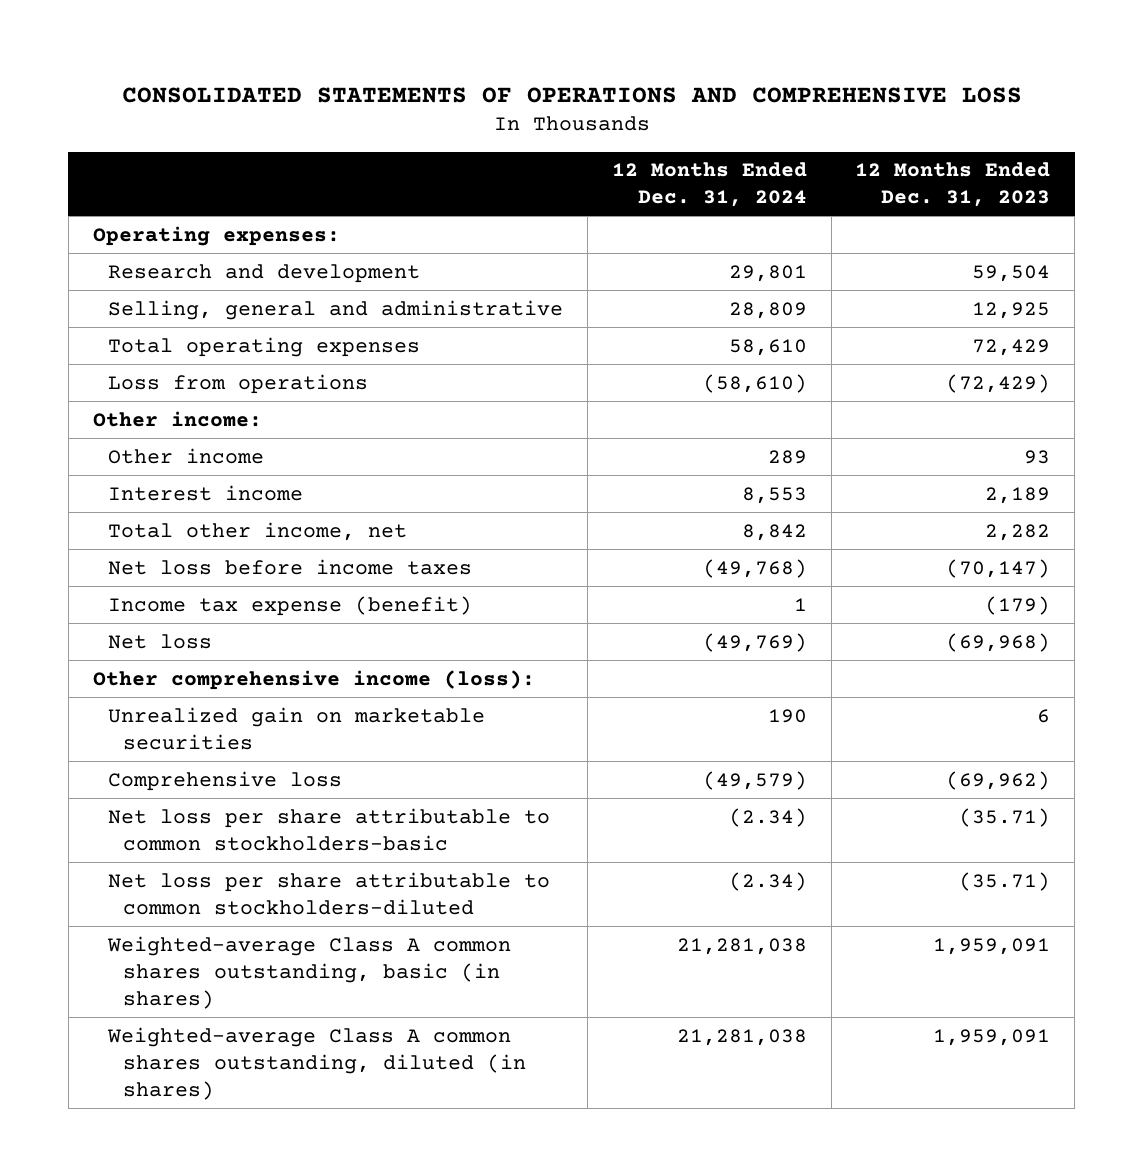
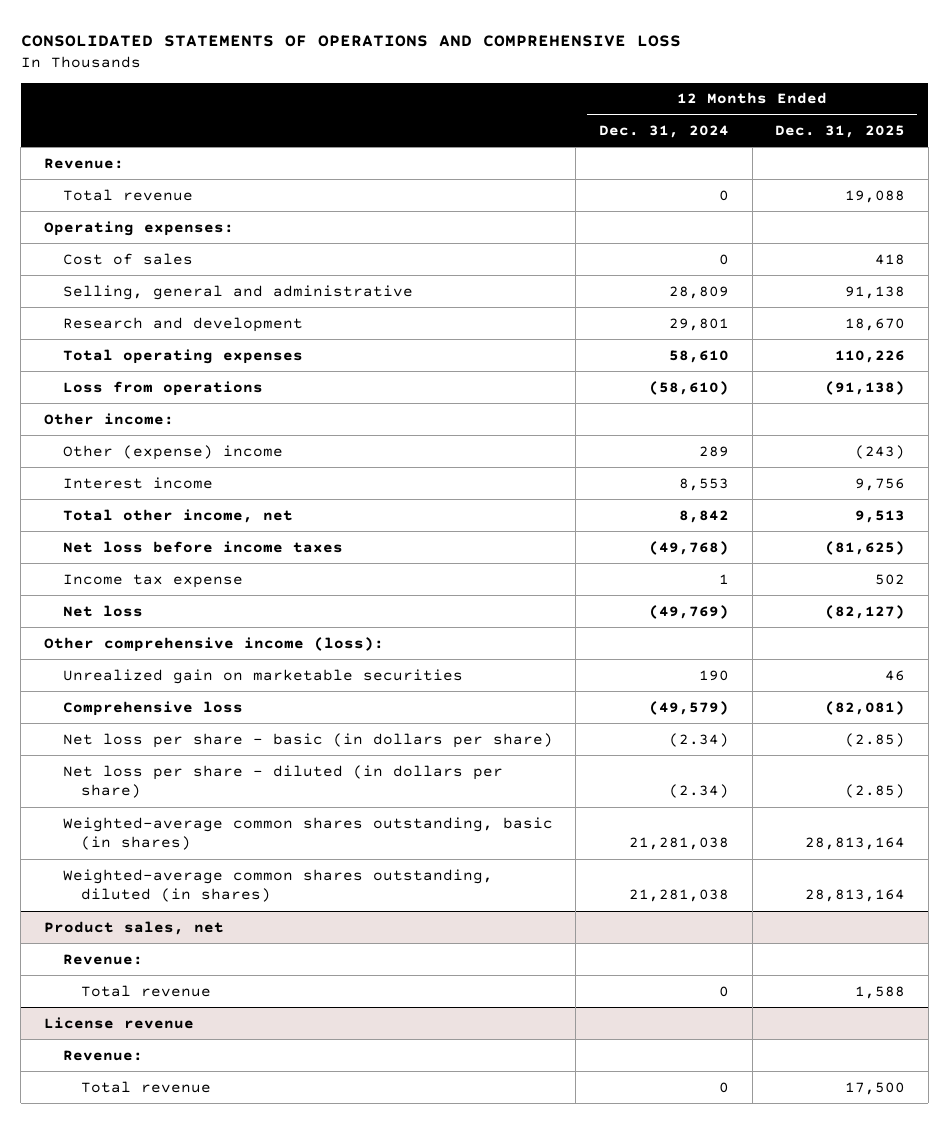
- | 12 Months Ended Dec. 31, 2024 | 12 Months Ended Dec. 31, 2023
+ | 12 Months Ended Dec. 31, 2024 | 12 Months Ended Dec. 31, 2025
+ Revenue:
+ Total revenue | 0 | 19,088
+ Cost of sales | 0 | 418
moved down: Research and development | 29,801 | 18,670
- Other income | 289 | 93
+ Other (expense) income | 289 | (243)
- Income tax expense (benefit) | 1 | (179)
+ Income tax expense | 1 | 502
- Net loss per share attributable to common stockholders-basic | (2.34) | (35.71)
- Net loss per share attributable to common stockholders-diluted | (2.34) | (35.71)
- Weighted-average Class A common shares outstanding, basic (in shares) | 21,281,038 | 1,959,091
- Weighted-average Class A common shares outstanding, diluted (in shares) | 21,281,038 | 1,959,091
+ Net loss per share - basic (in dollars per share) | (2.34) | (2.85)
+ Net loss per share - diluted (in dollars per share) | (2.34) | (2.85)
+ Weighted-average common shares outstanding, basic (in shares) | 21,281,038 | 28,813,164
+ Weighted-average common shares outstanding, diluted (in shares) | 21,281,038 | 28,813,164
+ Product sales, net
+ Revenue:
+ Total revenue | 0 | 1,588
+ License revenue
+ Revenue:
+ Total revenue | 0 | 17,500

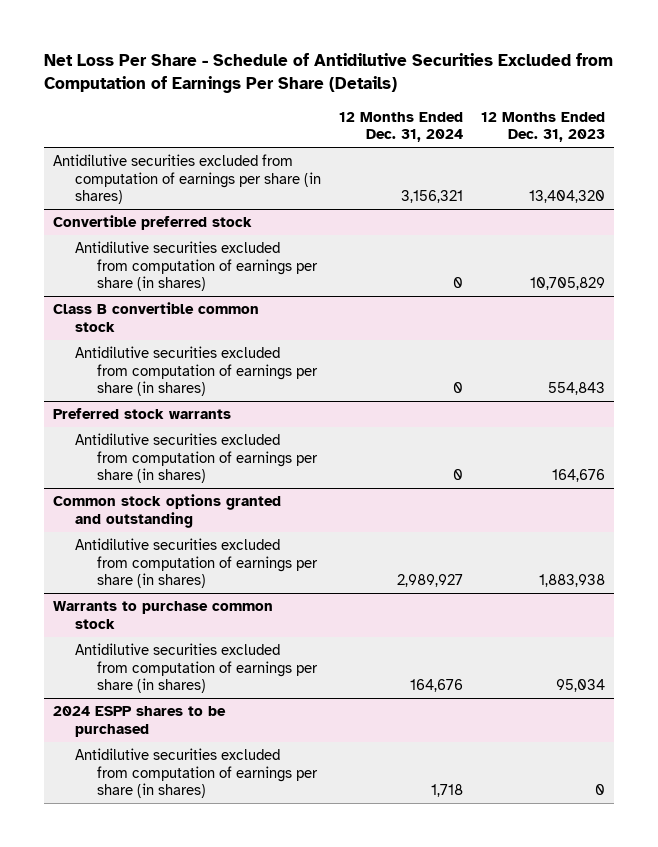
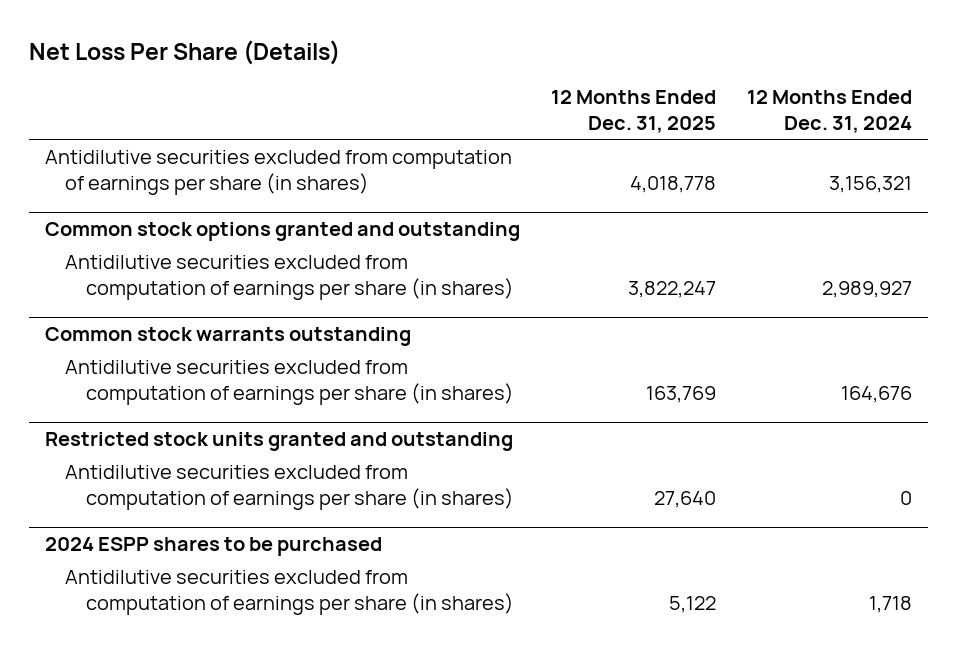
- Net Loss Per Share - Schedule of Antidilutive Securities Excluded from Computation of Earnings Per Share (Details)
+ Net Loss Per Share (Details)
- | 12 Months Ended Dec. 31, 2024 | 12 Months Ended Dec. 31, 2023
+ | 12 Months Ended Dec. 31, 2025 | 12 Months Ended Dec. 31, 2024
- Convertible preferred stock
- Antidilutive securities excluded from computation of earnings per share (in shares) | 0 | 10,705,829
- Class B convertible common stock
- Antidilutive securities excluded from computation of earnings per share (in shares) | 0 | 554,843
- Preferred stock warrants
- Antidilutive securities excluded from computation of earnings per share (in shares) | 0 | 164,676
- Warrants to purchase common stock
+ Common stock warrants outstanding
+ Restricted stock units granted and outstanding
+ Antidilutive securities excluded from computation of earnings per share (in shares) | 27,640 | 0

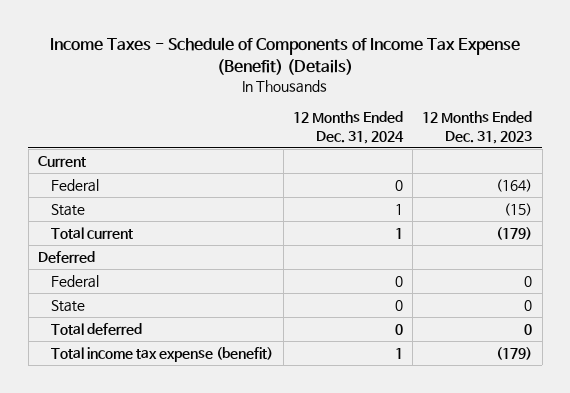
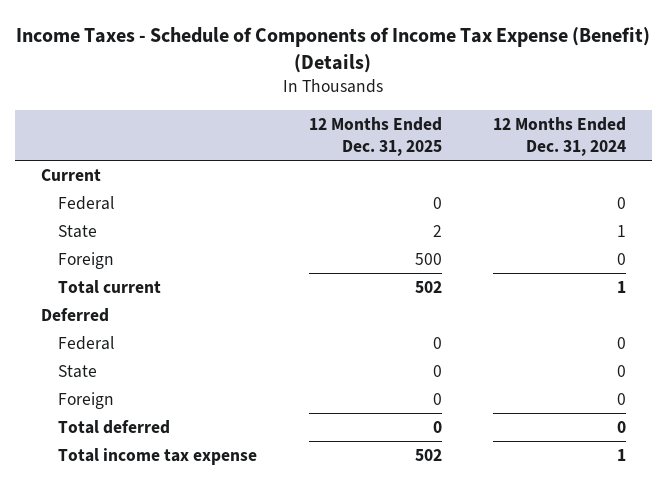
- | 12 Months Ended Dec. 31, 2024 | 12 Months Ended Dec. 31, 2023
+ | 12 Months Ended Dec. 31, 2025 | 12 Months Ended Dec. 31, 2024
+ Foreign | 500 | 0
+ Foreign | 0 | 0
- Total income tax expense (benefit) | 1 | (179)
+ Total income tax expense | 502 | 1

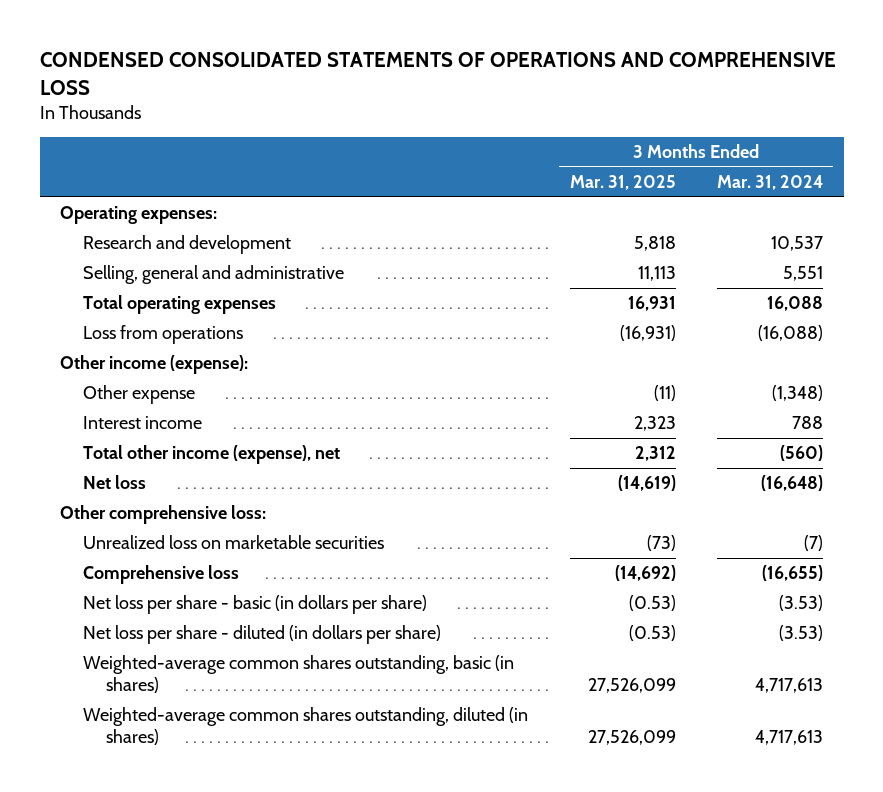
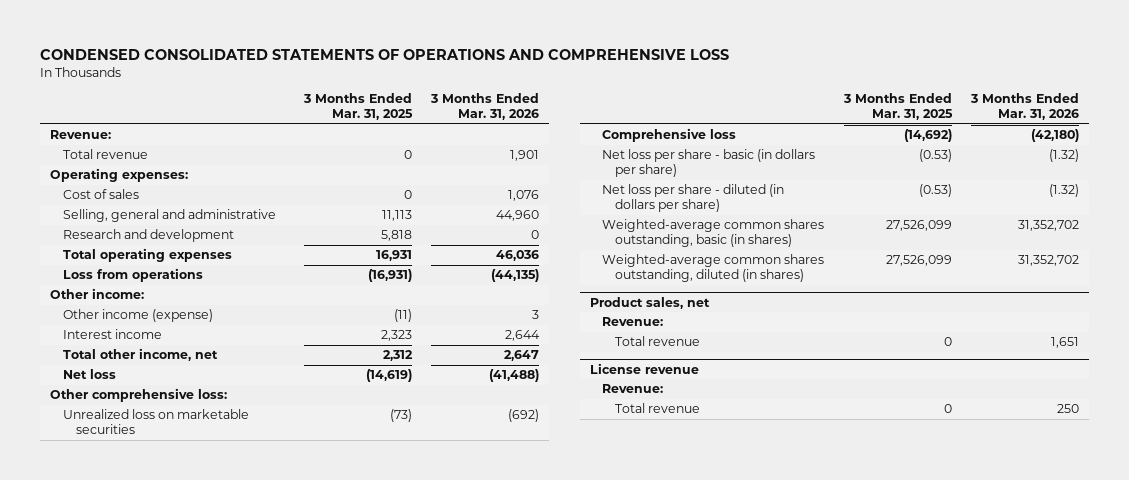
- | 3 Months Ended Mar. 31, 2025 | 3 Months Ended Mar. 31, 2024
+ | 3 Months Ended Mar. 31, 2025 | 3 Months Ended Mar. 31, 2026
+ Revenue:
+ Total revenue | 0 | 1,901
+ Cost of sales | 0 | 1,076
moved down: Research and development | 5,818 | 0
- Other income (expense):
- Other expense | (11) | (1,348)
+ Other income:
+ Other income (expense) | (11) | 3
- Total other income (expense), net | 2,312 | (560)
+ Total other income, net | 2,312 | 2,647
+ Product sales, net
+ Revenue:
+ Total revenue | 0 | 1,651
+ License revenue
+ Revenue:
+ Total revenue | 0 | 250

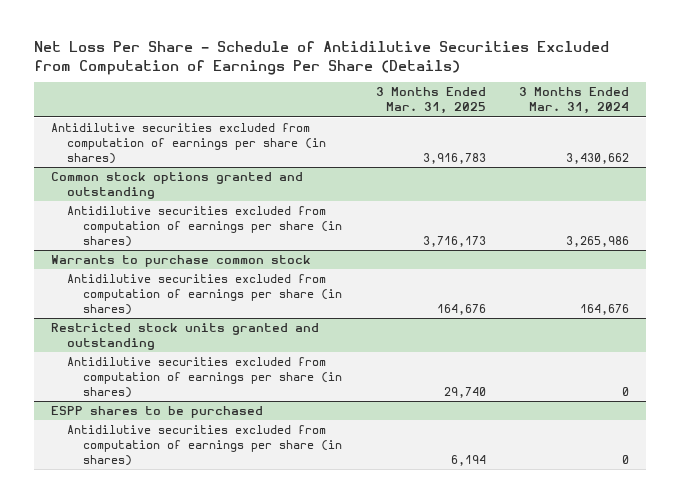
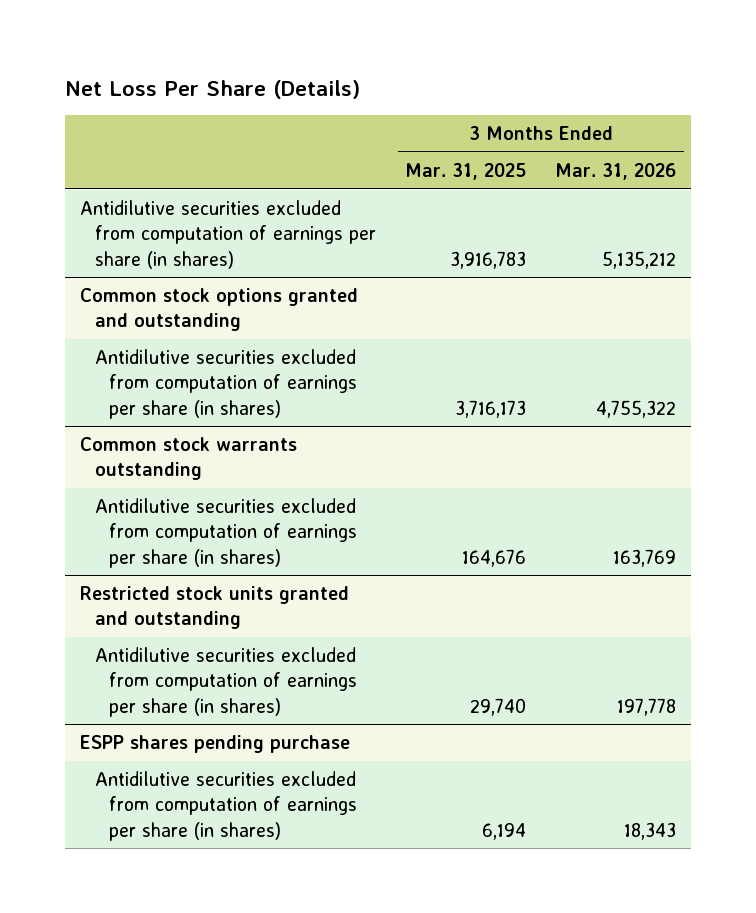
- Net Loss Per Share - Schedule of Antidilutive Securities Excluded from Computation of Earnings Per Share (Details)
+ Net Loss Per Share (Details)
- | 3 Months Ended Mar. 31, 2025 | 3 Months Ended Mar. 31, 2024
+ | 3 Months Ended Mar. 31, 2025 | 3 Months Ended Mar. 31, 2026
- Warrants to purchase common stock
+ Common stock warrants outstanding
- ESPP shares to be purchased
+ ESPP shares pending purchase

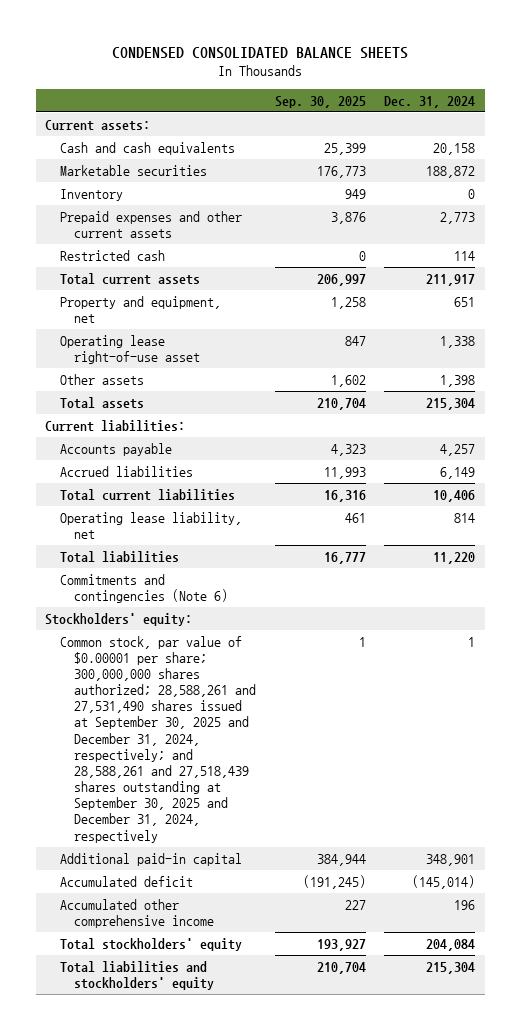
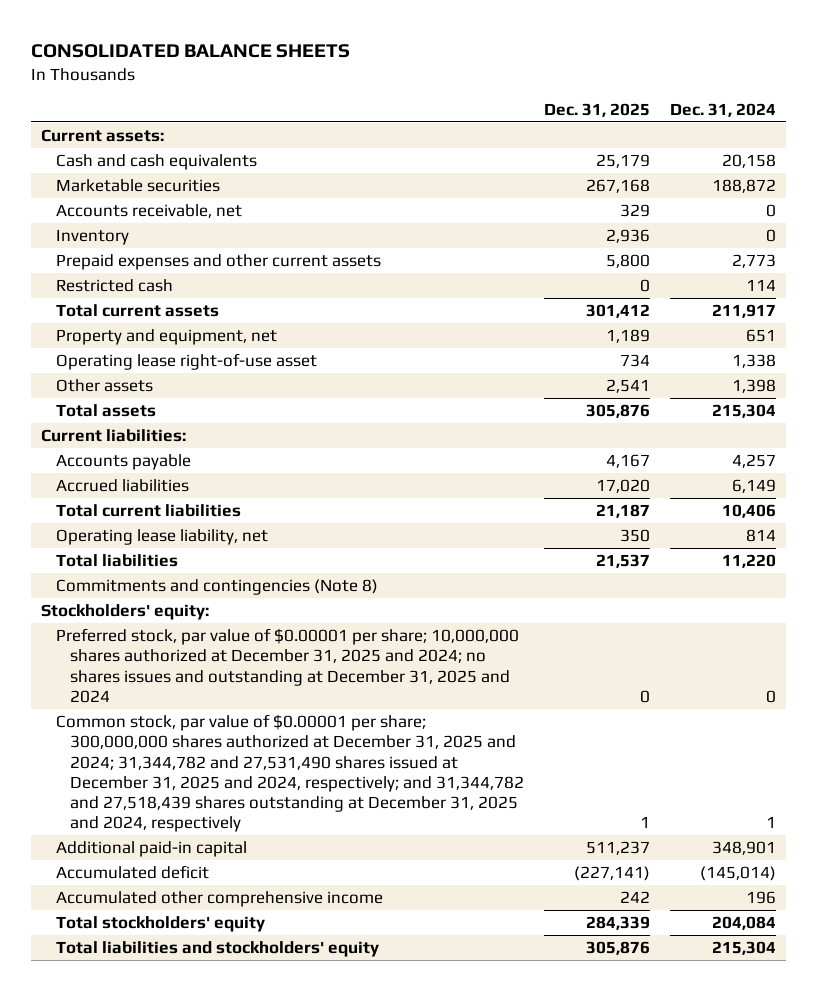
- CONDENSED CONSOLIDATED BALANCE SHEETS
+ CONSOLIDATED BALANCE SHEETS
- | Sep. 30, 2025 | Dec. 31, 2024
+ | Dec. 31, 2025 | Dec. 31, 2024
+ Accounts receivable, net | 329 | 0
- Commitments and contingencies (Note 6)
+ Commitments and contingencies (Note 8)
- Common stock, par value of $0.00001 per share; 300,000,000 shares authorized; 28,588,261 and 27,531,490 shares issued at September 30, 2025 and December 31, 2024, respectively; and 28,588,261 and 27,518,439 shares outstanding at September 30, 2025 and December 31, 2024, respectively | 1 | 1
+ Preferred stock, par value of $0.00001 per share; 10,000,000 shares authorized at December 31, 2025 and 2024; no shares issues and outstanding at December 31, 2025 and 2024 | 0 | 0
+ Common stock, par value of $0.00001 per share; 300,000,000 shares authorized at December 31, 2025 and 2024; 31,344,782 and 27,531,490 shares issued at December 31, 2025 and 2024, respectively; and 31,344,782 and 27,518,439 shares outstanding at December 31, 2025 and 2024, respectively | 1 | 1

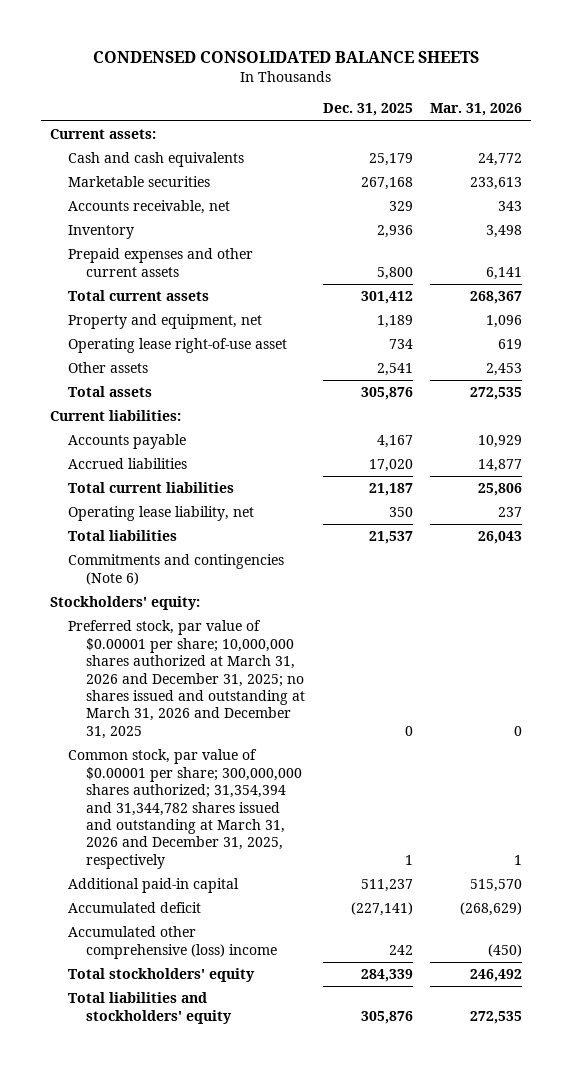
- CONSOLIDATED BALANCE SHEETS
+ CONDENSED CONSOLIDATED BALANCE SHEETS
- | Dec. 31, 2025 | Dec. 31, 2024
+ | Dec. 31, 2025 | Mar. 31, 2026
- Restricted cash | 0 | 114
- Commitments and contingencies (Note 8)
+ Commitments and contingencies (Note 6)
- Preferred stock, par value of $0.00001 per share; 10,000,000 shares authorized at December 31, 2025 and 2024; no shares issues and outstanding at December 31, 2025 and 2024 | 0 | 0
- Common stock, par value of $0.00001 per share; 300,000,000 shares authorized at December 31, 2025 and 2024; 31,344,782 and 27,531,490 shares issued at December 31, 2025 and 2024, respectively; and 31,344,782 and 27,518,439 shares outstanding at December 31, 2025 and 2024, respectively | 1 | 1
+ Preferred stock, par value of $0.00001 per share; 10,000,000 shares authorized at March 31, 2026 and December 31, 2025; no shares issued and outstanding at March 31, 2026 and December 31, 2025 | 0 | 0
+ Common stock, par value of $0.00001 per share; 300,000,000 shares authorized; 31,354,394 and 31,344,782 shares issued and outstanding at March 31, 2026 and December 31, 2025, respectively | 1 | 1
- Accumulated other comprehensive income | 242 | 196
+ Accumulated other comprehensive (loss) income | 242 | (450)

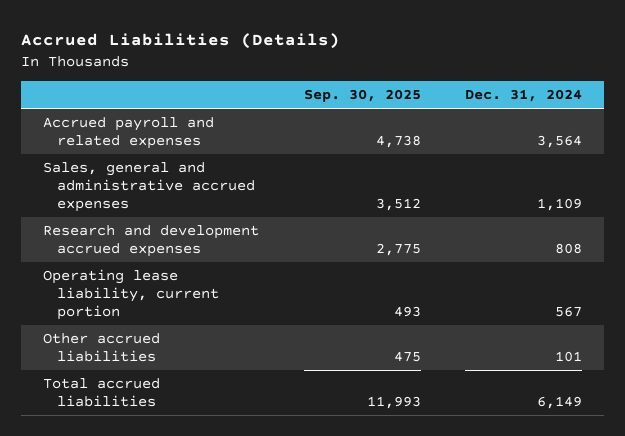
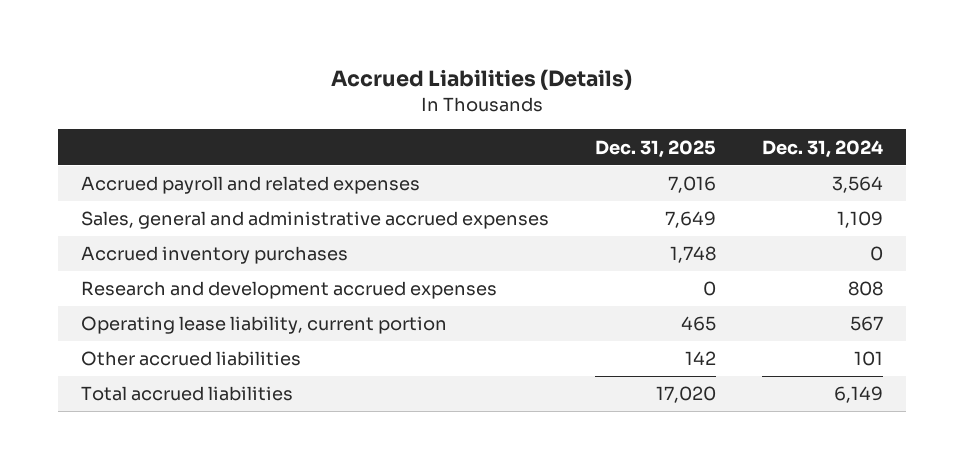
- | Sep. 30, 2025 | Dec. 31, 2024
+ | Dec. 31, 2025 | Dec. 31, 2024
+ Accrued inventory purchases | 1,748 | 0

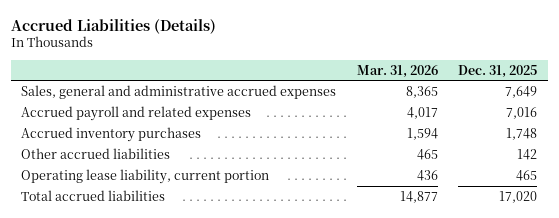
- | Dec. 31, 2025 | Dec. 31, 2024
+ | Mar. 31, 2026 | Dec. 31, 2025
moved down: Accrued payroll and related expenses | 4,017 | 7,016
- Research and development accrued expenses | 0 | 808
moved down: Operating lease liability, current portion | 436 | 465

